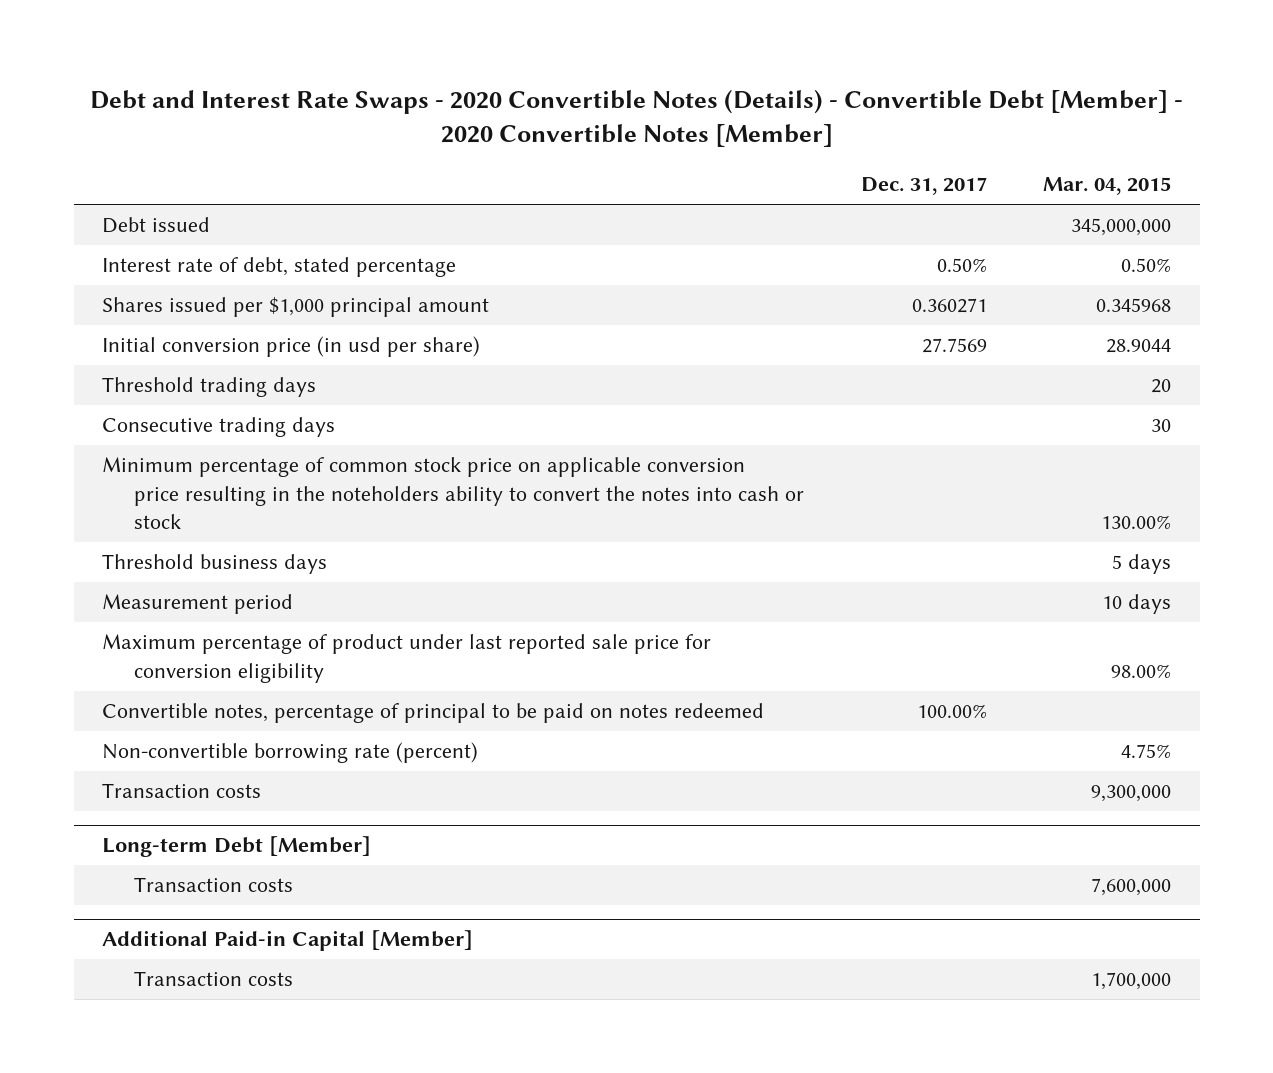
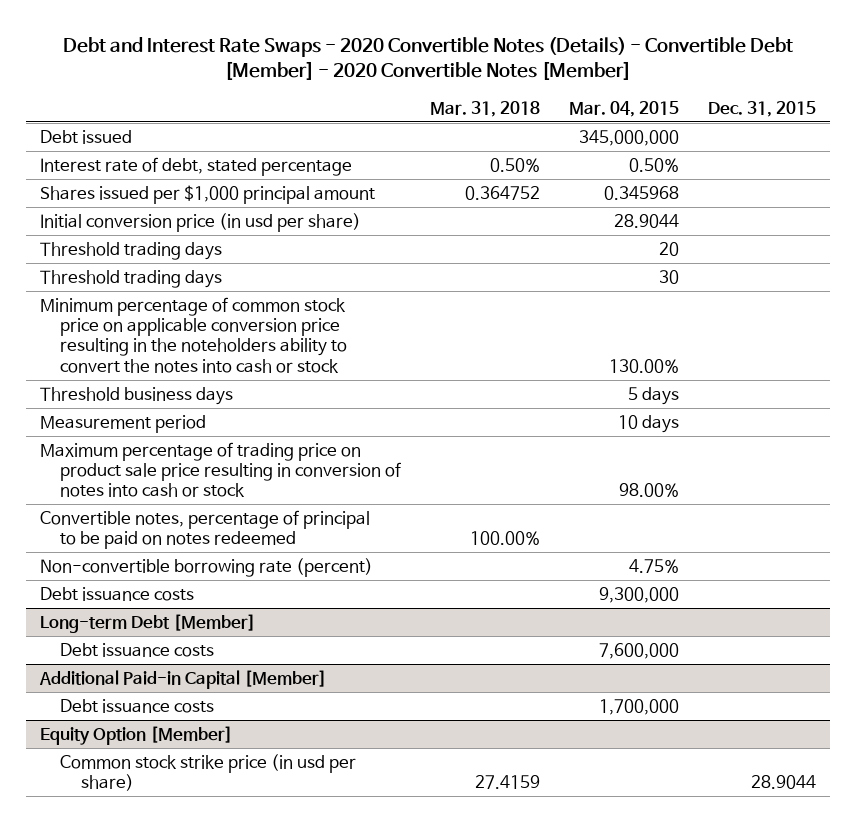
- | Dec. 31, 2017 | Mar. 04, 2015
+ | Mar. 31, 2018 | Mar. 04, 2015 | Dec. 31, 2015
- Consecutive trading days | | 30
+ Threshold trading days | | 30 |
- Maximum percentage of product under last reported sale price for conversion eligibility | | 98.00%
+ Maximum percentage of trading price on product sale price resulting in conversion of notes into cash or stock | | 98.00% |
- Transaction costs | | 9,300,000
+ Debt issuance costs | | 9,300,000 |
@ Long-term Debt [Member]
- Transaction costs | | 7,600,000
+ Debt issuance costs | | 7,600,000 |
@ Additional Paid-in Capital [Member]
- Transaction costs | | 1,700,000
+ Debt issuance costs | | 1,700,000 |
+ Equity Option [Member]
+ Common stock strike price (in usd per share) | 27.4159 | | 28.9044

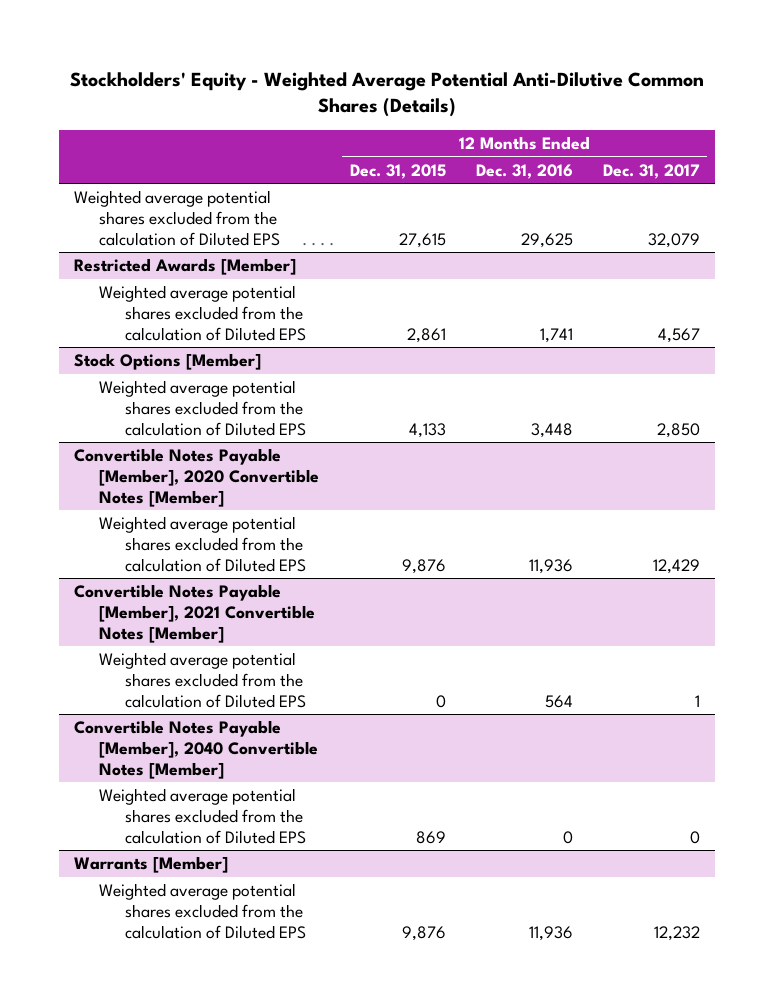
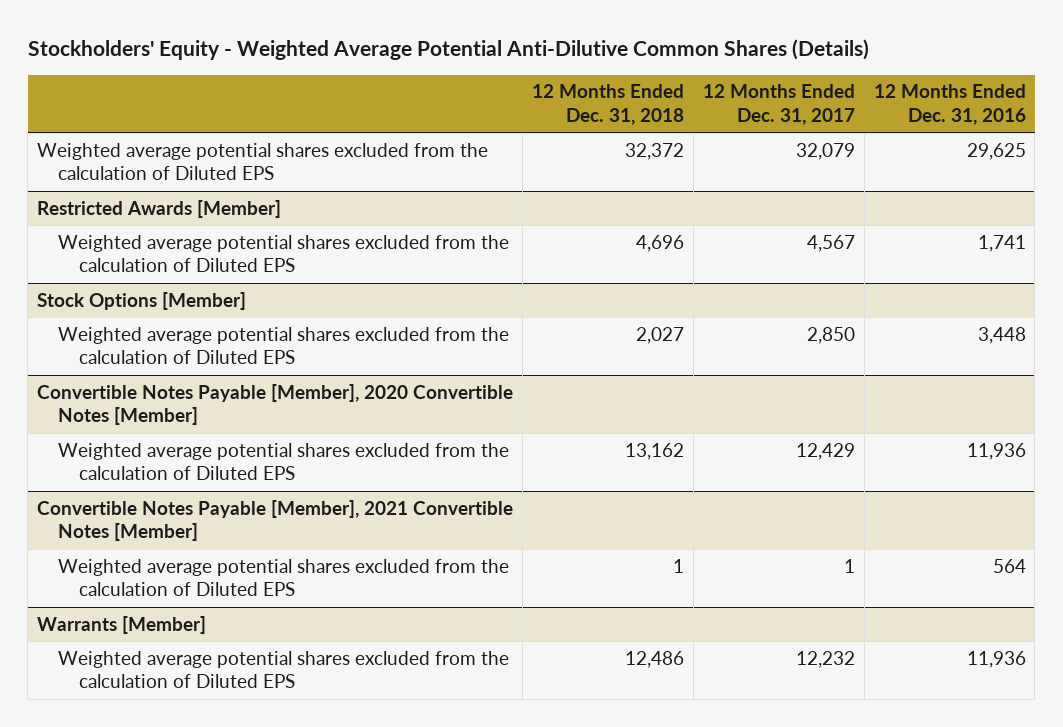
- | 12 Months Ended Dec. 31, 2015 | 12 Months Ended Dec. 31, 2016 | 12 Months Ended Dec. 31, 2017
+ | 12 Months Ended Dec. 31, 2018 | 12 Months Ended Dec. 31, 2017 | 12 Months Ended Dec. 31, 2016
- Convertible Notes Payable [Member], 2040 Convertible Notes [Member]
- Weighted average potential shares excluded from the calculation of Diluted EPS | 869 | 0 | 0

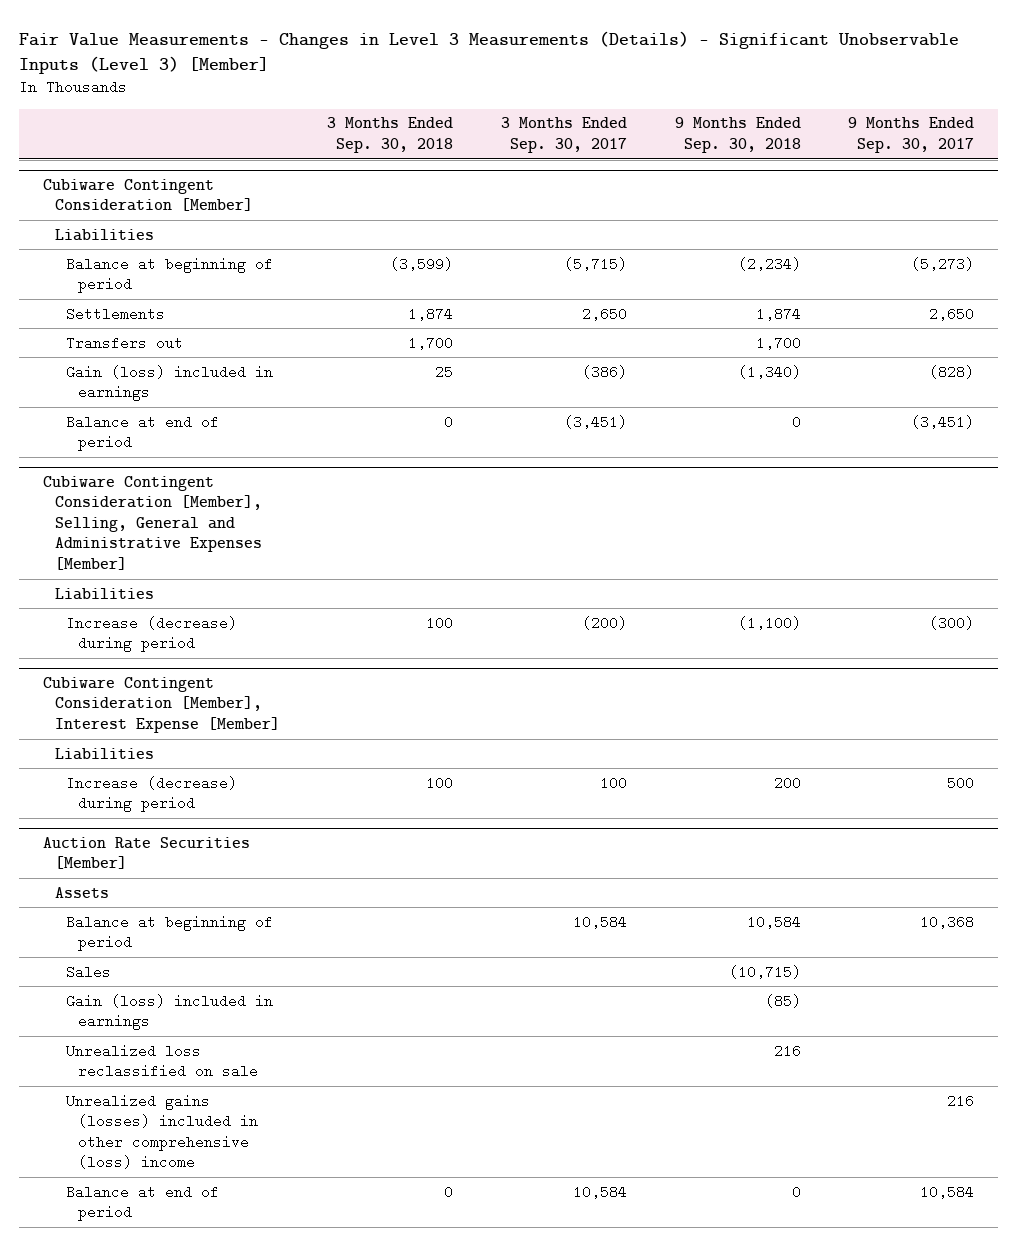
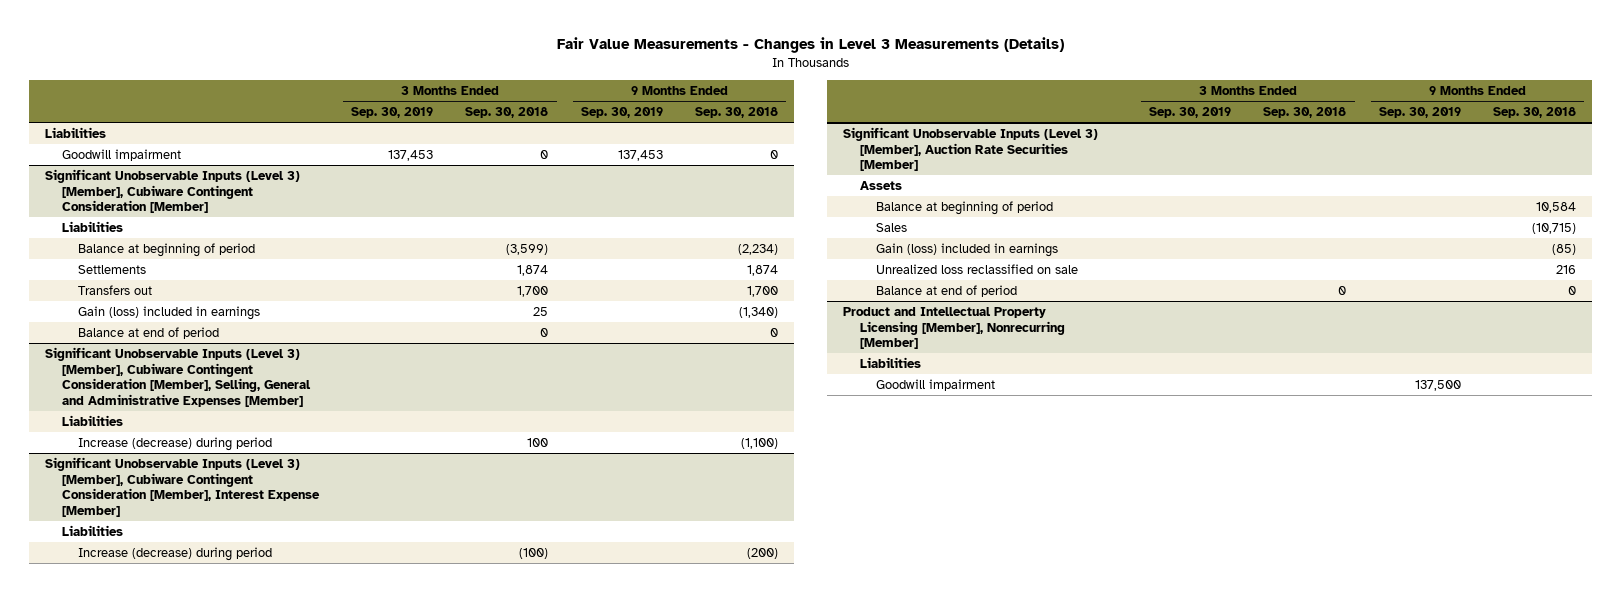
- Fair Value Measurements - Changes in Level 3 Measurements (Details) - Significant Unobservable Inputs (Level 3) [Member]
+ Fair Value Measurements - Changes in Level 3 Measurements (Details)
- | 3 Months Ended Sep. 30, 2018 | 3 Months Ended Sep. 30, 2017 | 9 Months Ended Sep. 30, 2018 | 9 Months Ended Sep. 30, 2017
+ | 3 Months Ended Sep. 30, 2019 | 3 Months Ended Sep. 30, 2018 | 9 Months Ended Sep. 30, 2019 | 9 Months Ended Sep. 30, 2018
- Cubiware Contingent Consideration [Member]
+ Goodwill impairment | 137,453 | 0 | 137,453 | 0
+ Significant Unobservable Inputs (Level 3) [Member], Cubiware Contingent Consideration [Member]
+ Liabilities
- Cubiware Contingent Consideration [Member], Selling, General and Administrative Expenses [Member]
+ Significant Unobservable Inputs (Level 3) [Member], Cubiware Contingent Consideration [Member], Selling, General and Administrative Expenses [Member]
- Cubiware Contingent Consideration [Member], Interest Expense [Member]
+ Significant Unobservable Inputs (Level 3) [Member], Cubiware Contingent Consideration [Member], Interest Expense [Member]
- Increase (decrease) during period | 100 | 100 | 200 | 500
- Auction Rate Securities [Member]
+ Increase (decrease) during period | | (100) | | (200)
+ Significant Unobservable Inputs (Level 3) [Member], Auction Rate Securities [Member]
- Unrealized gains (losses) included in other comprehensive (loss) income | | | | 216
+ Product and Intellectual Property Licensing [Member], Nonrecurring [Member]
+ Liabilities
+ Goodwill impairment | | | 137,500 |

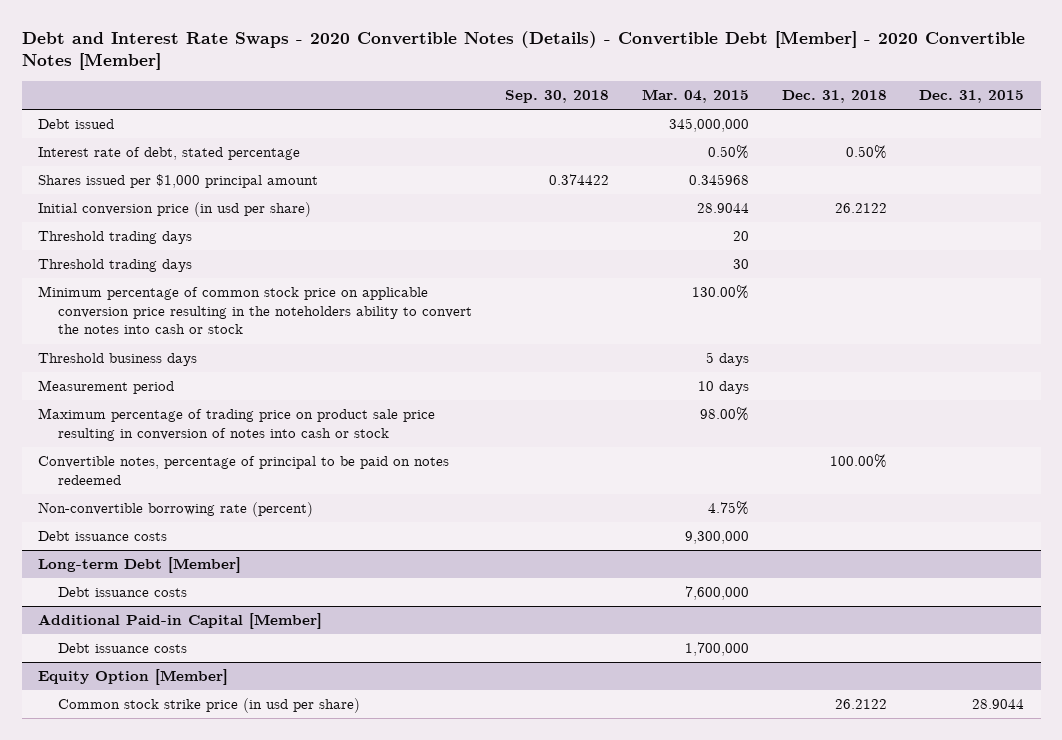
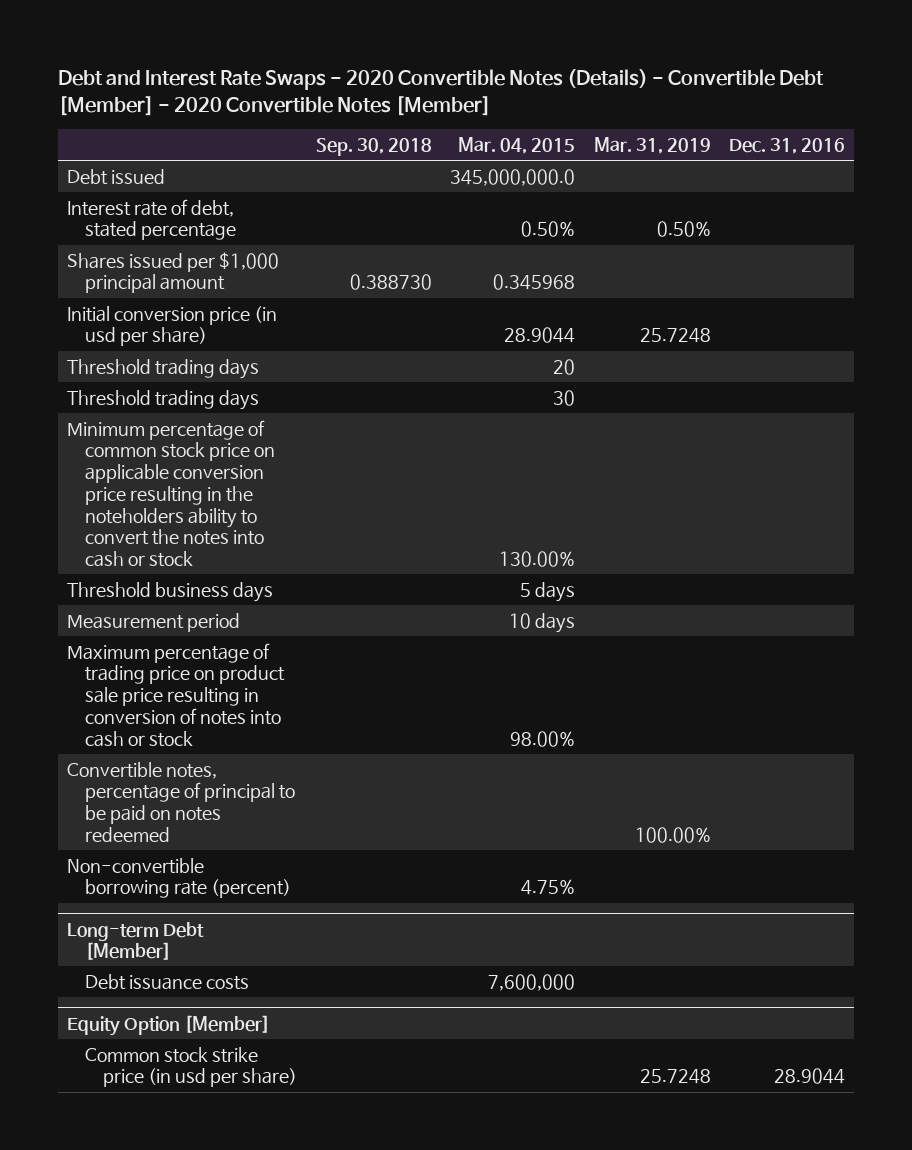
- | Sep. 30, 2018 | Mar. 04, 2015 | Dec. 31, 2018 | Dec. 31, 2015
+ | Sep. 30, 2018 | Mar. 04, 2015 | Mar. 31, 2019 | Dec. 31, 2016
- Debt issued | | 345,000,000 | |
+ Debt issued | | 345,000,000.0 | |
- Shares issued per $1,000 principal amount | 0.374422 | 0.345968 | |
+ Shares issued per $1,000 principal amount | 0.388730 | 0.345968 | |
- Debt issuance costs | | 9,300,000 | |
- Additional Paid-in Capital [Member]
- Debt issuance costs | | 1,700,000 | |

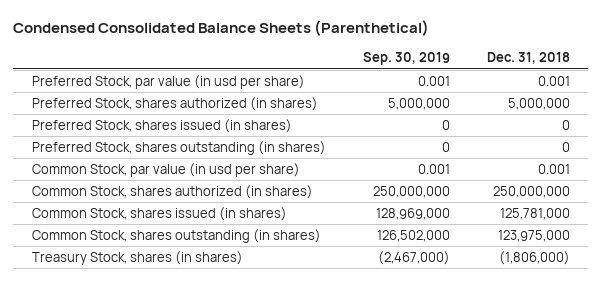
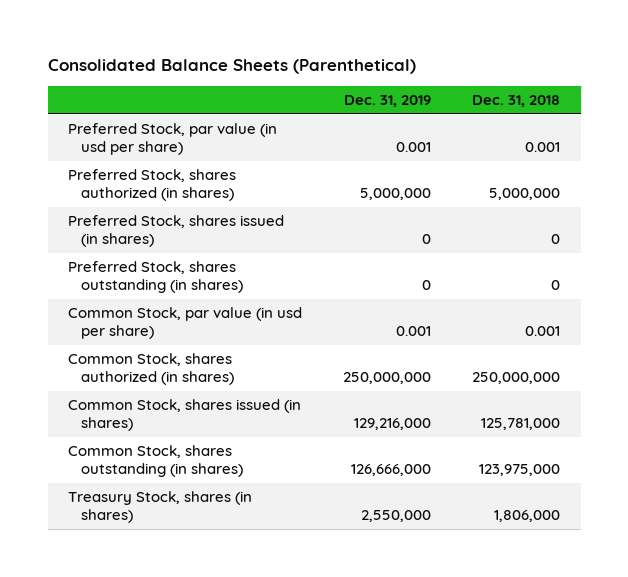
- Condensed Consolidated Balance Sheets (Parenthetical)
+ Consolidated Balance Sheets (Parenthetical)
- | Sep. 30, 2019 | Dec. 31, 2018
+ | Dec. 31, 2019 | Dec. 31, 2018
- Treasury Stock, shares (in shares) | (2,467,000) | (1,806,000)
+ Treasury Stock, shares (in shares) | 2,550,000 | 1,806,000

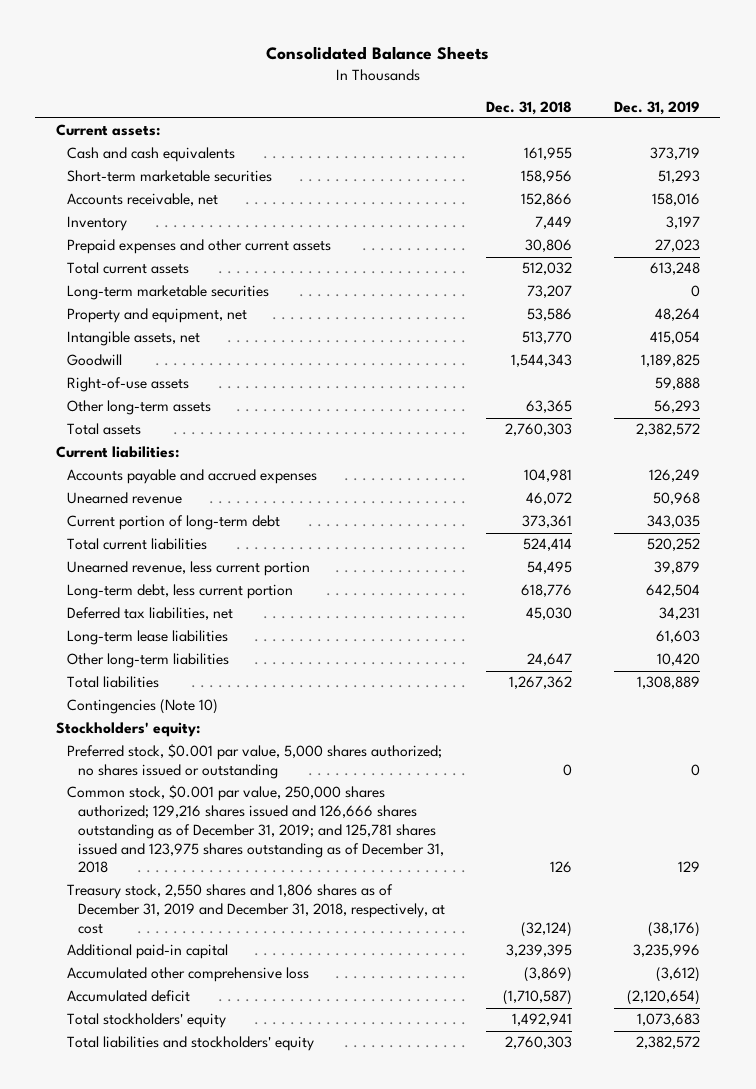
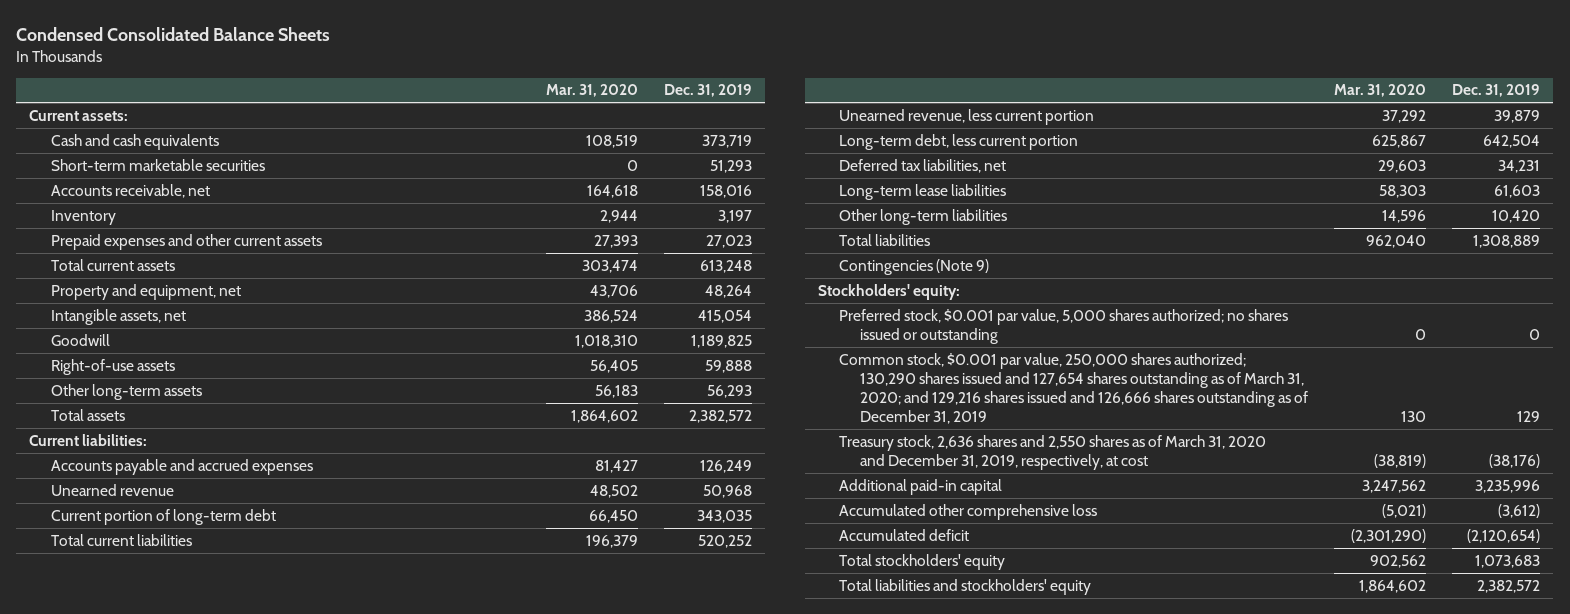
- Consolidated Balance Sheets
+ Condensed Consolidated Balance Sheets
- | Dec. 31, 2018 | Dec. 31, 2019
+ | Mar. 31, 2020 | Dec. 31, 2019
- Long-term marketable securities | 73,207 | 0
- Contingencies (Note 10)
+ Contingencies (Note 9)
- Common stock, $0.001 par value, 250,000 shares authorized; 129,216 shares issued and 126,666 shares outstanding as of December 31, 2019; and 125,781 shares issued and 123,975 shares outstanding as of December 31, 2018 | 126 | 129
- Treasury stock, 2,550 shares and 1,806 shares as of December 31, 2019 and December 31, 2018, respectively, at cost | (32,124) | (38,176)
+ Common stock, $0.001 par value, 250,000 shares authorized; 130,290 shares issued and 127,654 shares outstanding as of March 31, 2020; and 129,216 shares issued and 126,666 shares outstanding as of December 31, 2019 | 130 | 129
+ Treasury stock, 2,636 shares and 2,550 shares as of March 31, 2020 and December 31, 2019, respectively, at cost | (38,819) | (38,176)

